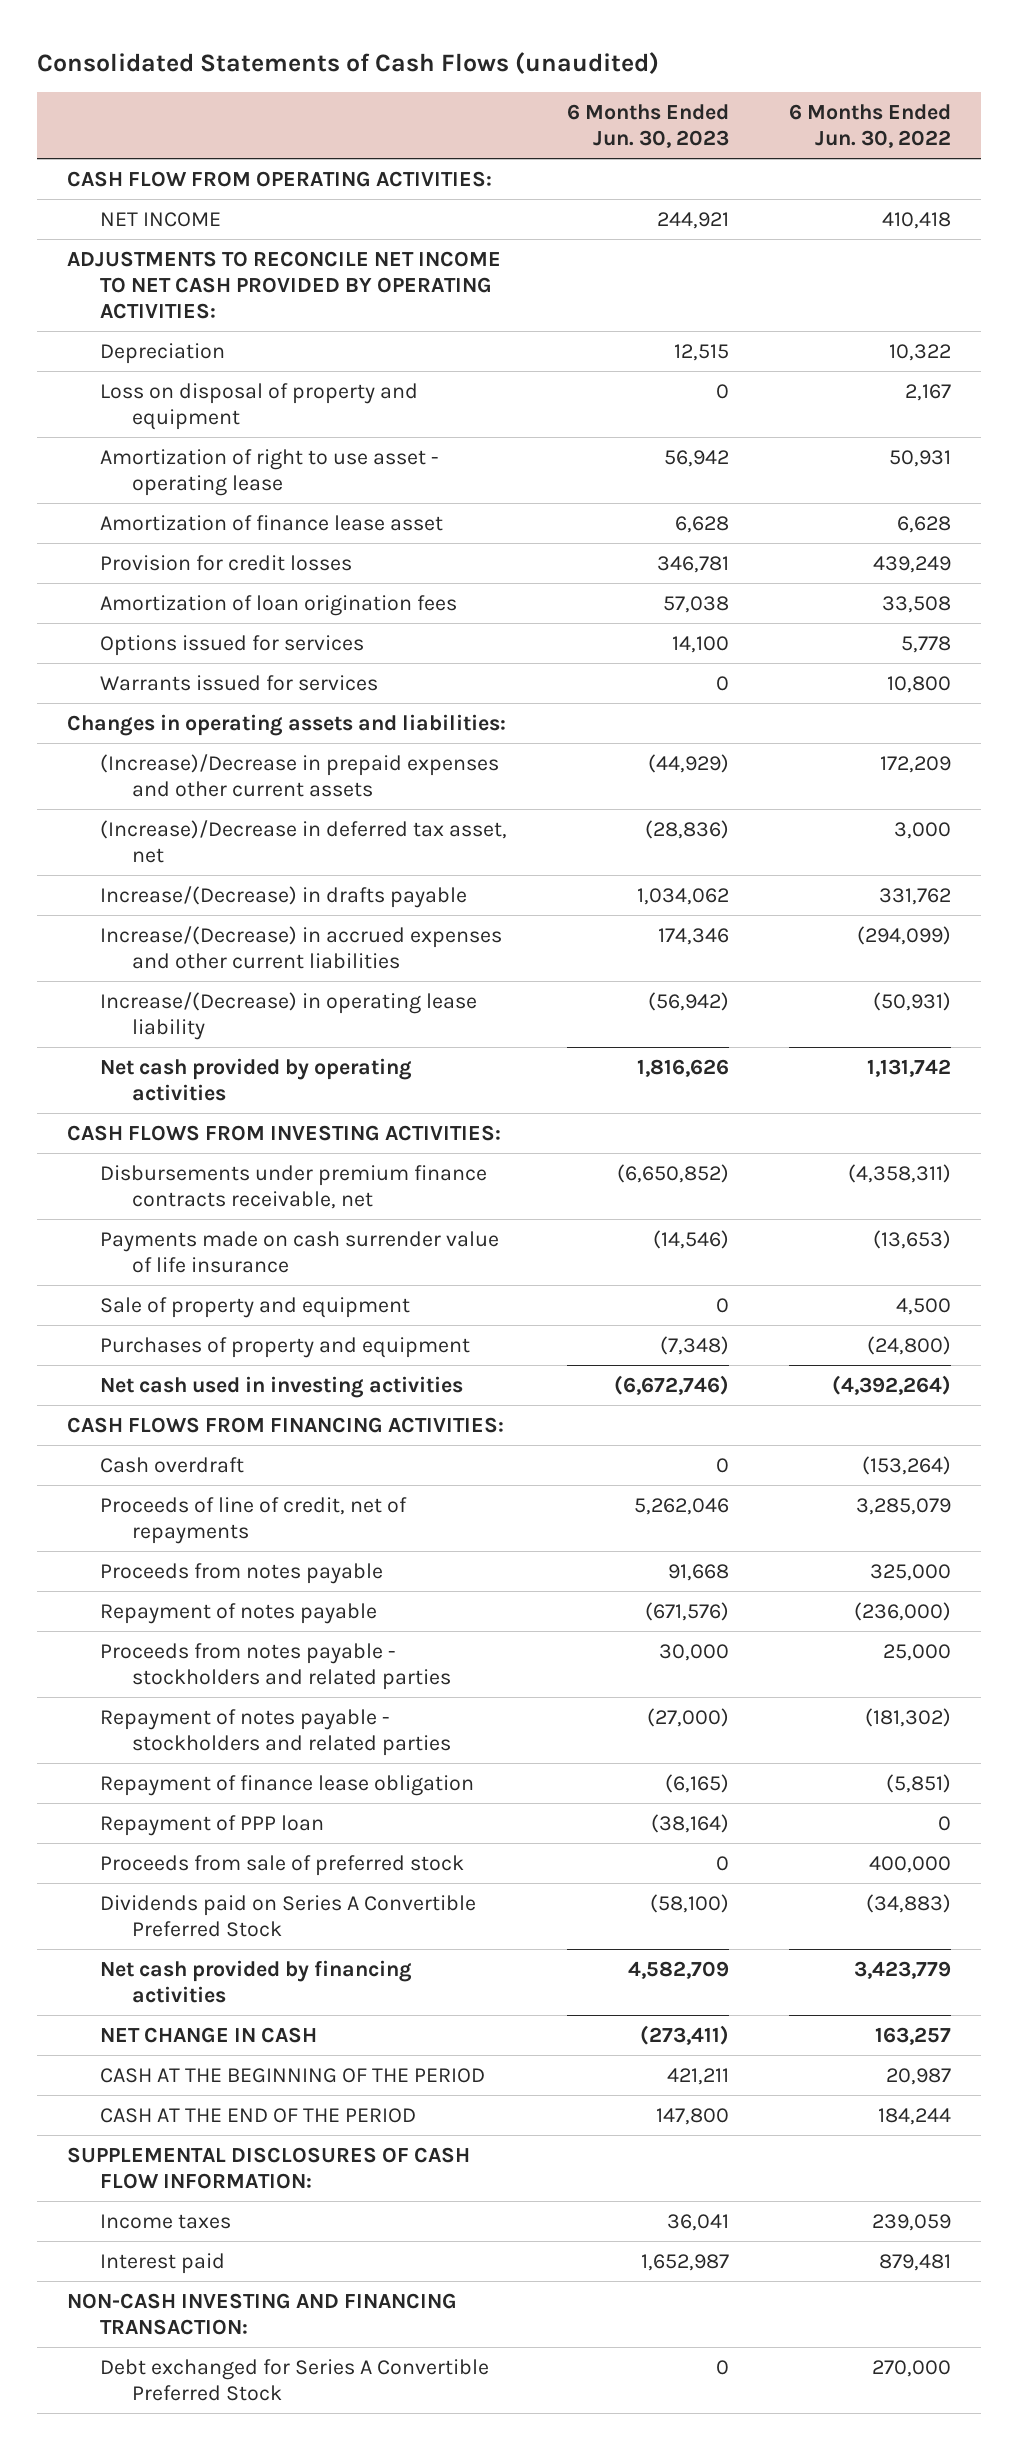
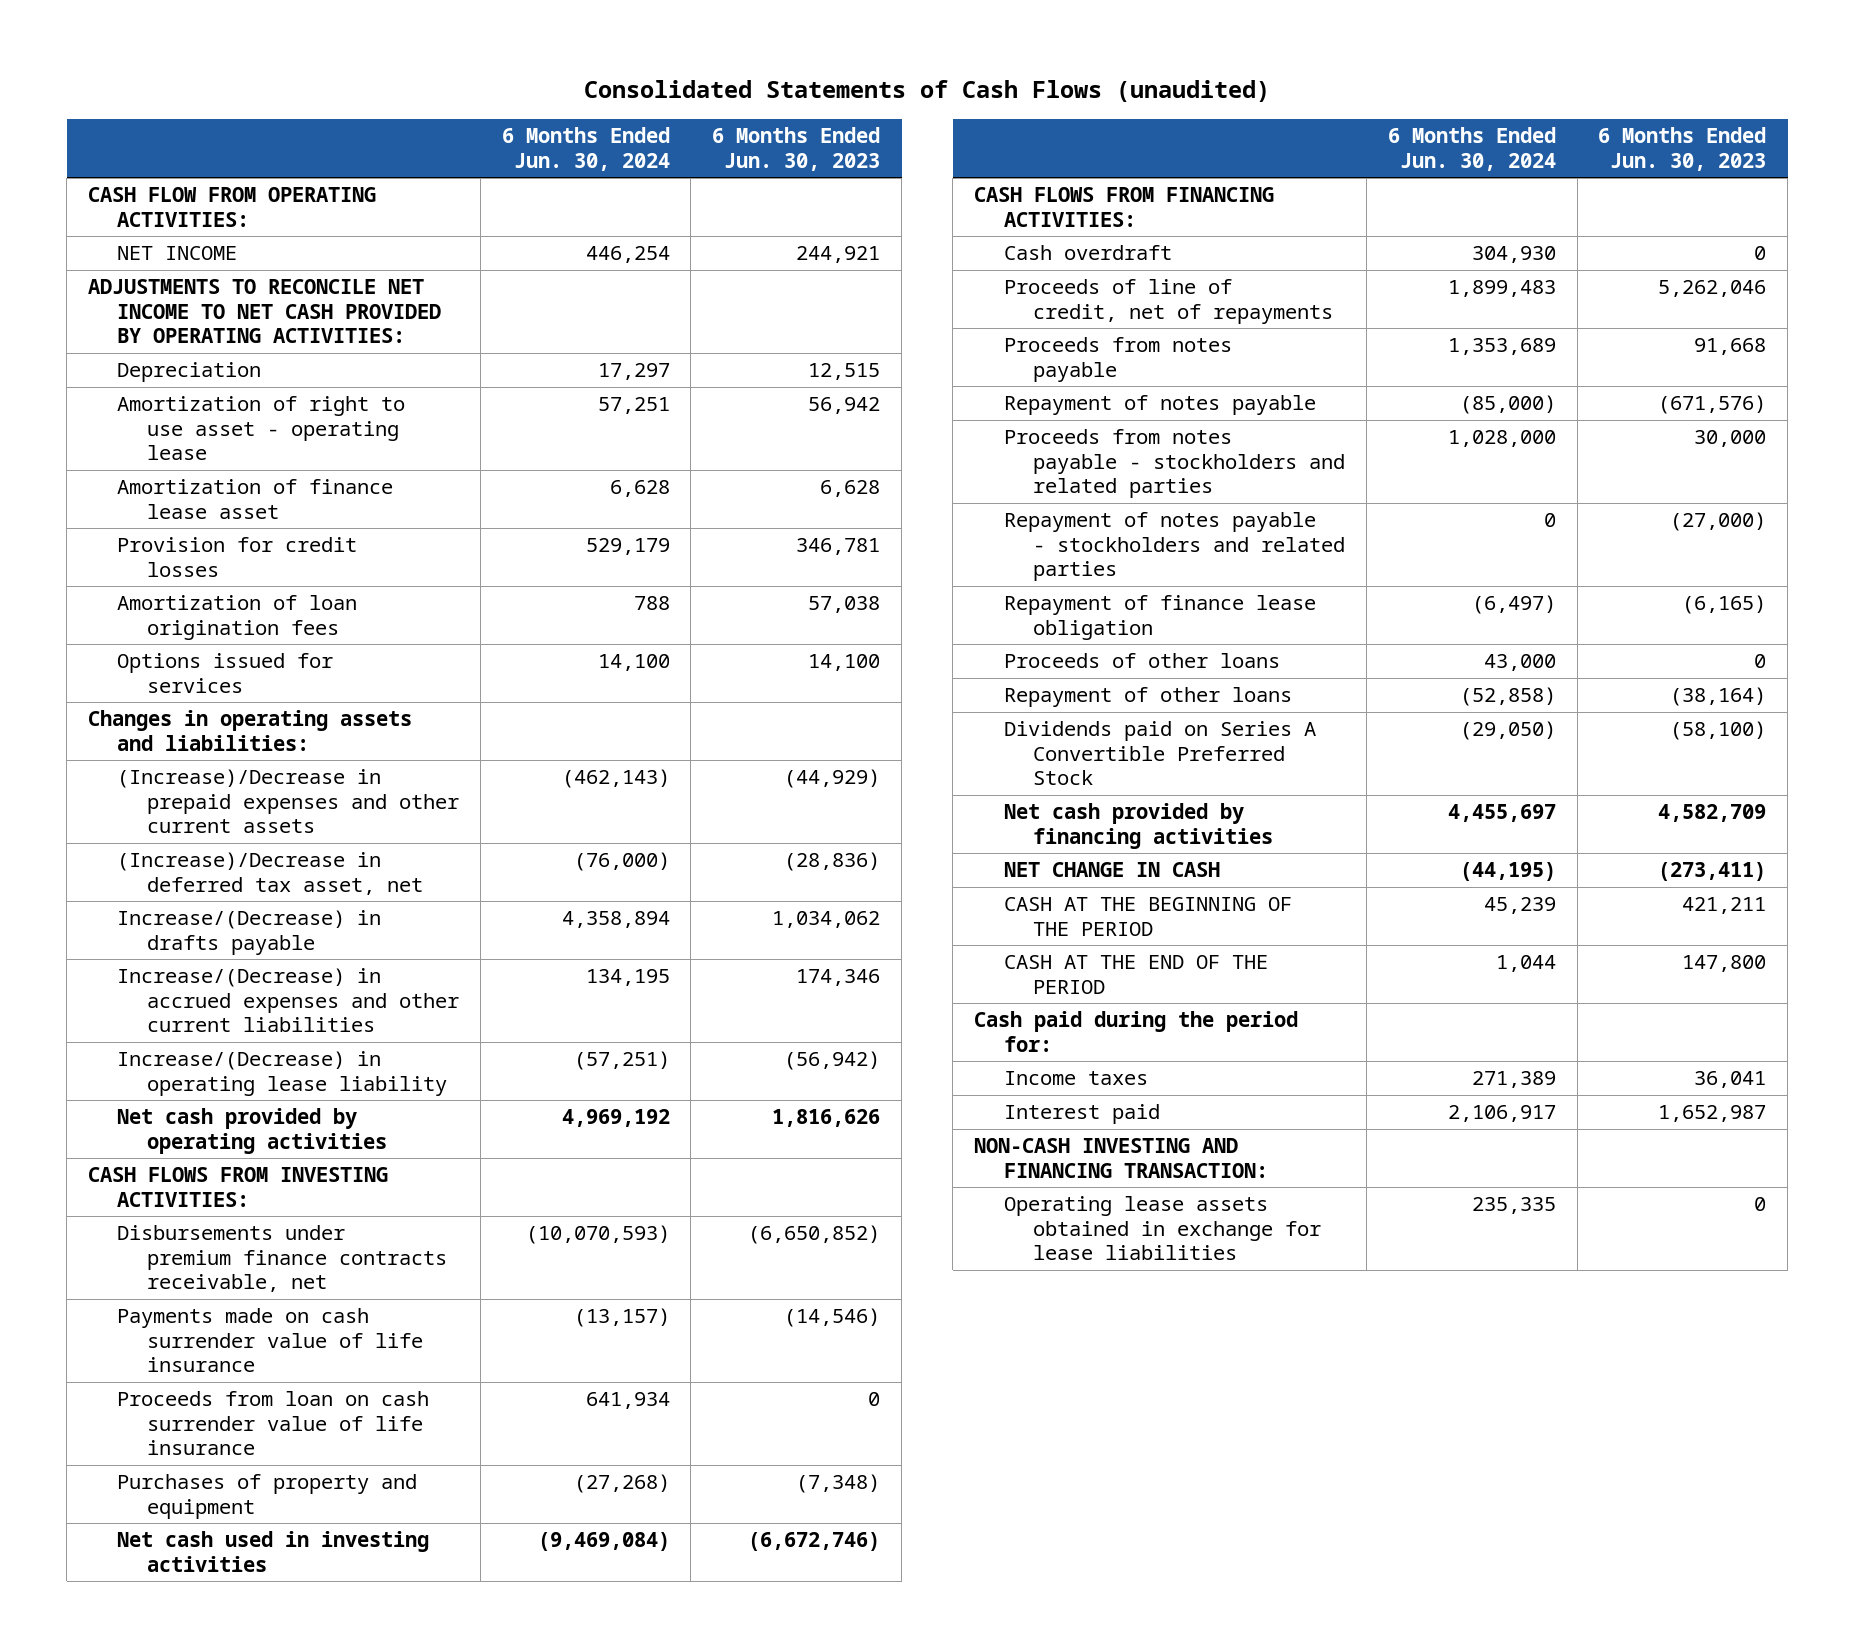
- | 6 Months Ended Jun. 30, 2023 | 6 Months Ended Jun. 30, 2022
+ | 6 Months Ended Jun. 30, 2024 | 6 Months Ended Jun. 30, 2023
- Loss on disposal of property and equipment | 0 | 2,167
- Warrants issued for services | 0 | 10,800
- Sale of property and equipment | 0 | 4,500
+ Proceeds from loan on cash surrender value of life insurance | 641,934 | 0
- Repayment of PPP loan | (38,164) | 0
- Proceeds from sale of preferred stock | 0 | 400,000
+ Proceeds of other loans | 43,000 | 0
+ Repayment of other loans | (52,858) | (38,164)
- SUPPLEMENTAL DISCLOSURES OF CASH FLOW INFORMATION:
+ Cash paid during the period for:
- Debt exchanged for Series A Convertible Preferred Stock | 0 | 270,000
+ Operating lease assets obtained in exchange for lease liabilities | 235,335 | 0

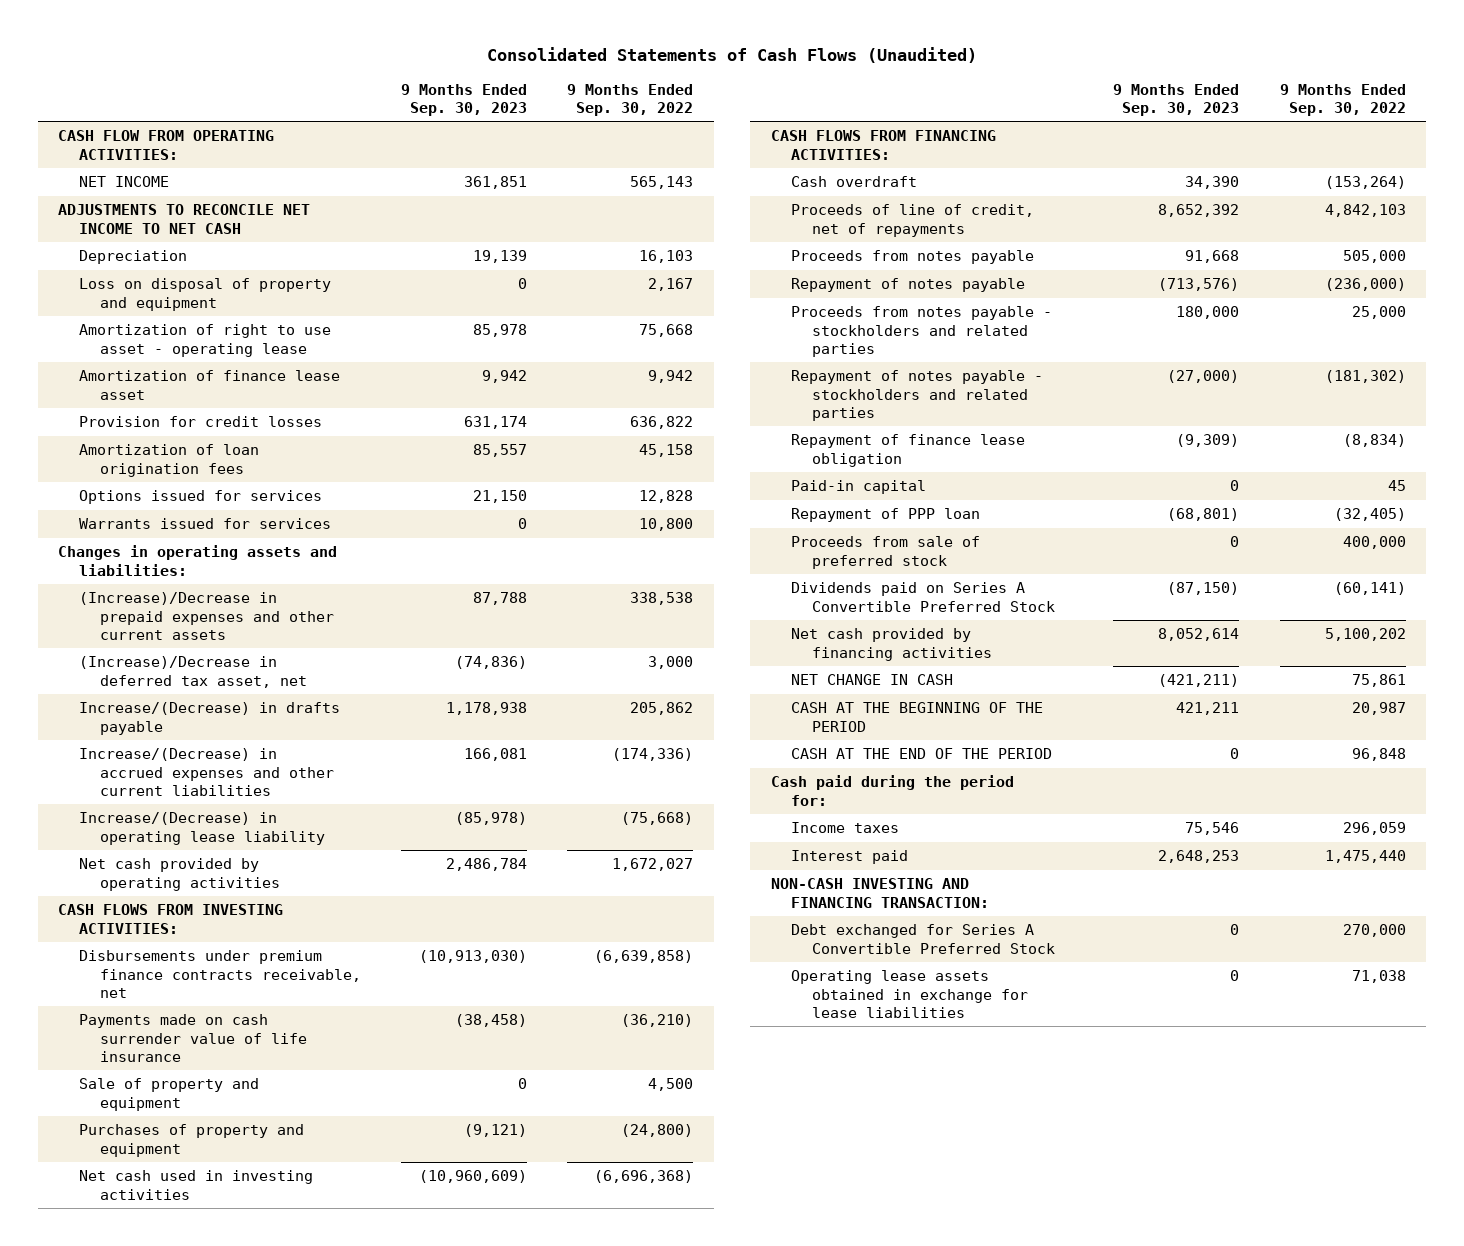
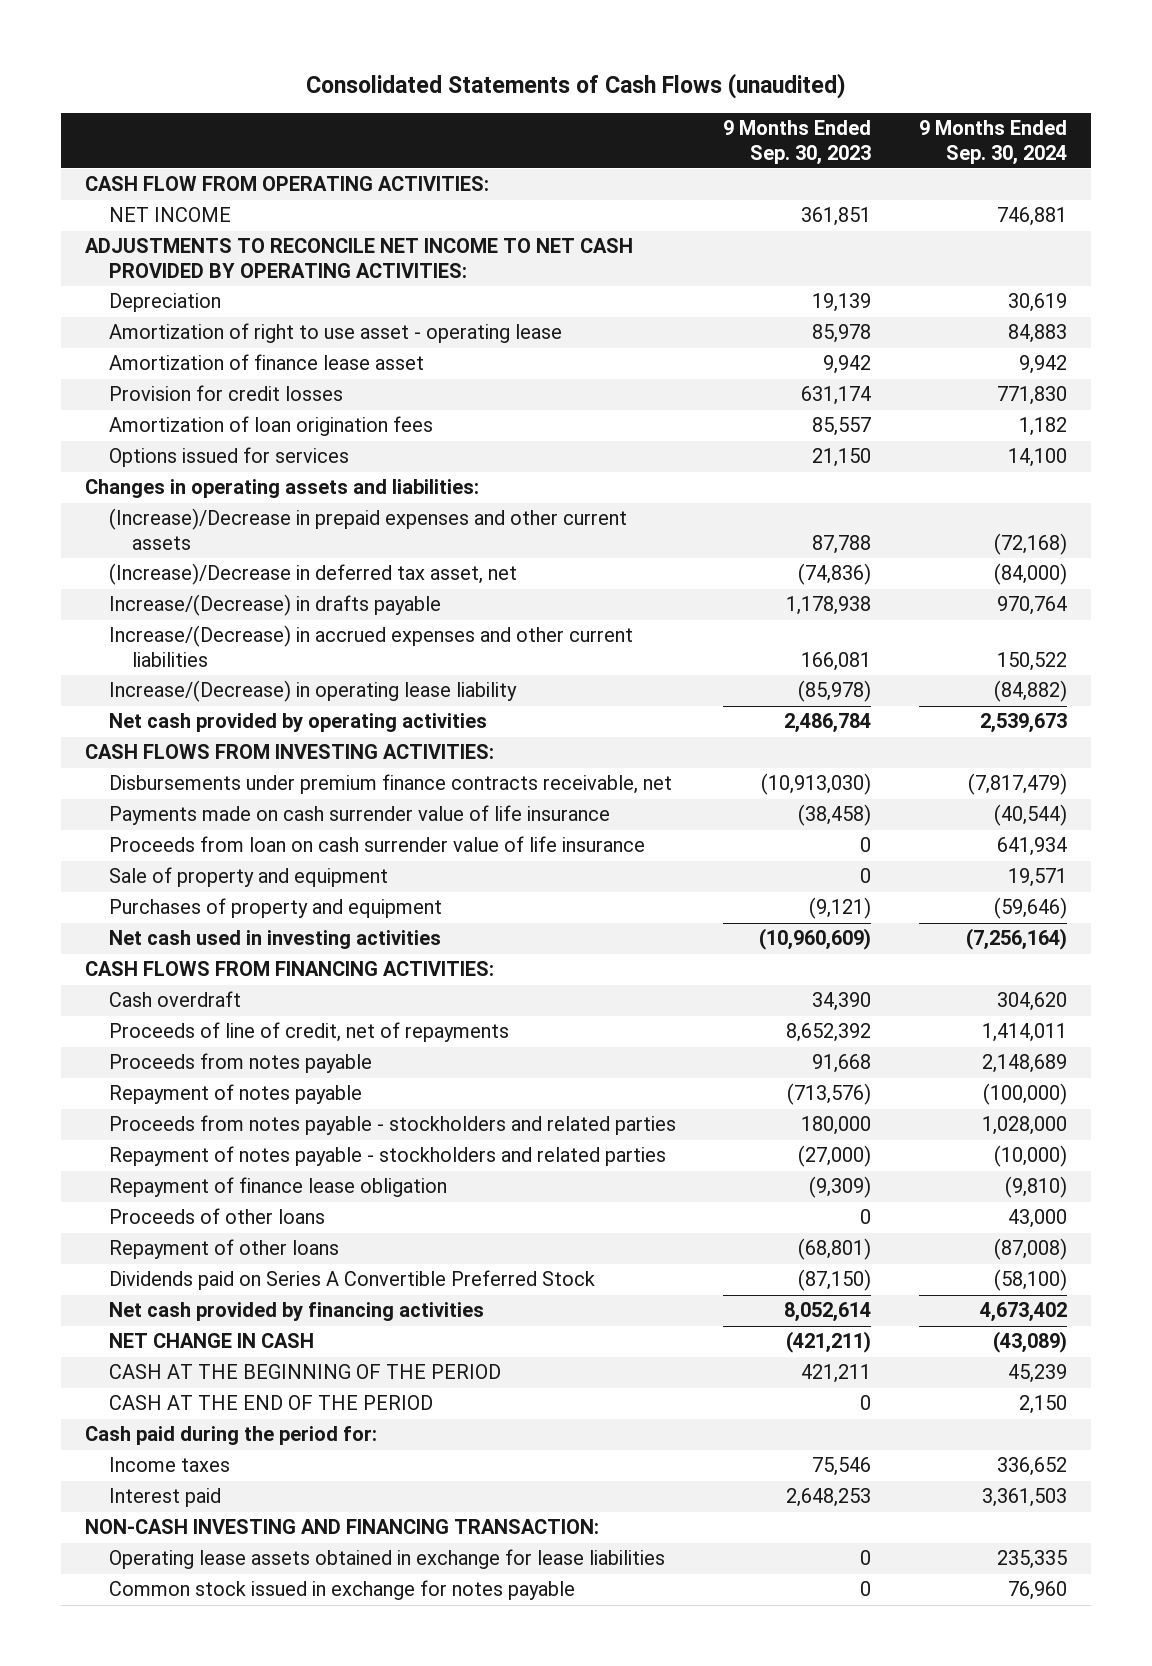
- Consolidated Statements of Cash Flows (Unaudited)
+ Consolidated Statements of Cash Flows (unaudited)
- | 9 Months Ended Sep. 30, 2023 | 9 Months Ended Sep. 30, 2022
+ | 9 Months Ended Sep. 30, 2023 | 9 Months Ended Sep. 30, 2024
- ADJUSTMENTS TO RECONCILE NET INCOME TO NET CASH
+ ADJUSTMENTS TO RECONCILE NET INCOME TO NET CASH PROVIDED BY OPERATING ACTIVITIES:
- Loss on disposal of property and equipment | 0 | 2,167
- Warrants issued for services | 0 | 10,800
+ Proceeds from loan on cash surrender value of life insurance | 0 | 641,934
- Paid-in capital | 0 | 45
- Repayment of PPP loan | (68,801) | (32,405)
- Proceeds from sale of preferred stock | 0 | 400,000
+ Proceeds of other loans | 0 | 43,000
+ Repayment of other loans | (68,801) | (87,008)
- Debt exchanged for Series A Convertible Preferred Stock | 0 | 270,000
+ Common stock issued in exchange for notes payable | 0 | 76,960

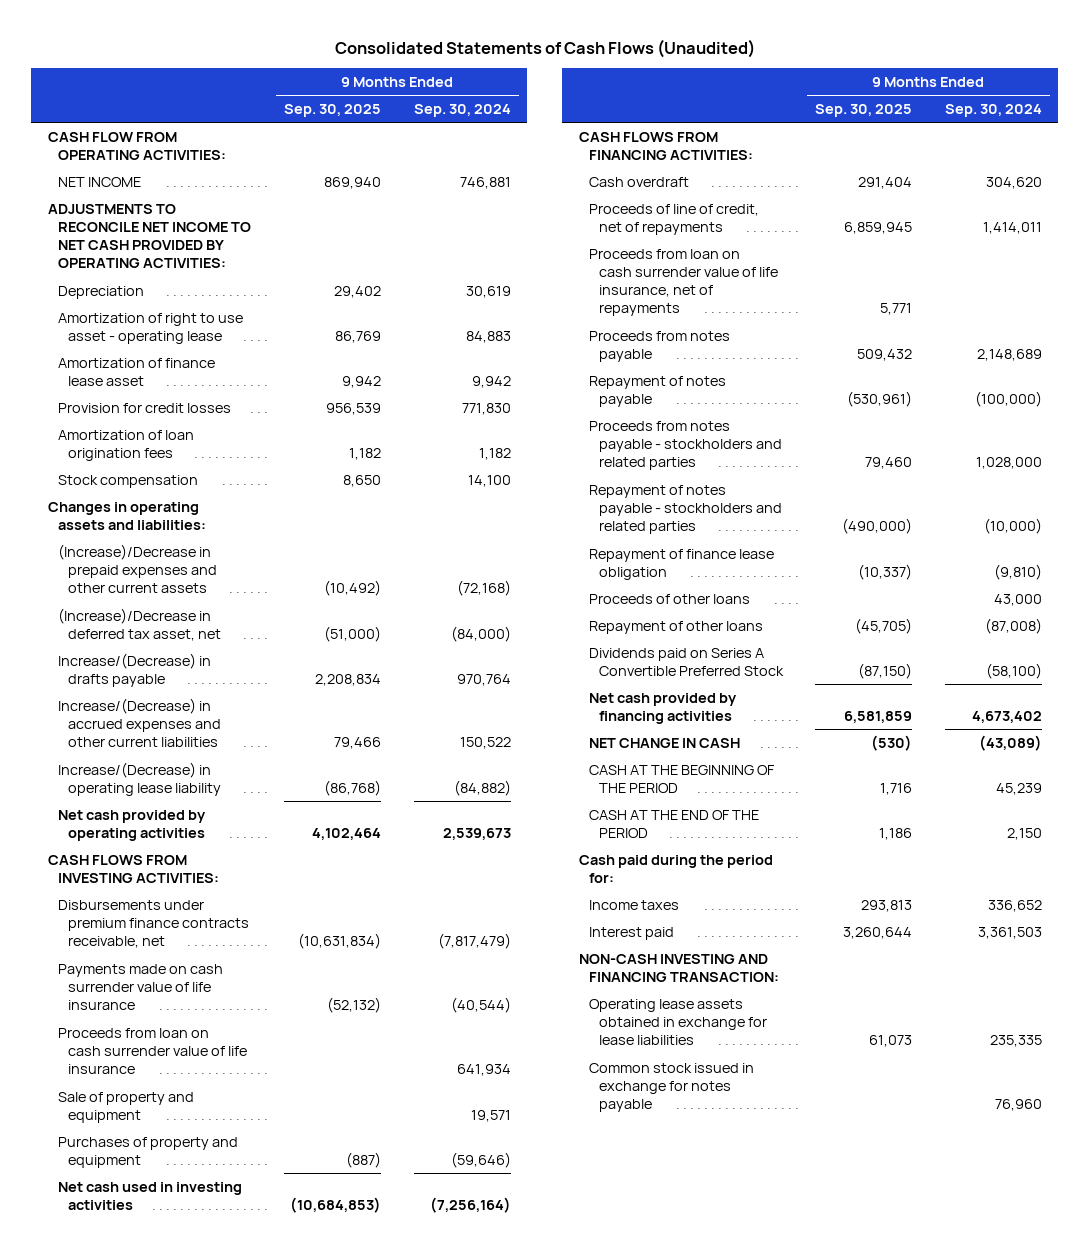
- Consolidated Statements of Cash Flows (unaudited)
+ Consolidated Statements of Cash Flows (Unaudited)
- | 9 Months Ended Sep. 30, 2023 | 9 Months Ended Sep. 30, 2024
+ | 9 Months Ended Sep. 30, 2025 | 9 Months Ended Sep. 30, 2024
- Options issued for services | 21,150 | 14,100
+ Stock compensation | 8,650 | 14,100
+ Proceeds from loan on cash surrender value of life insurance, net of repayments | 5,771 |

